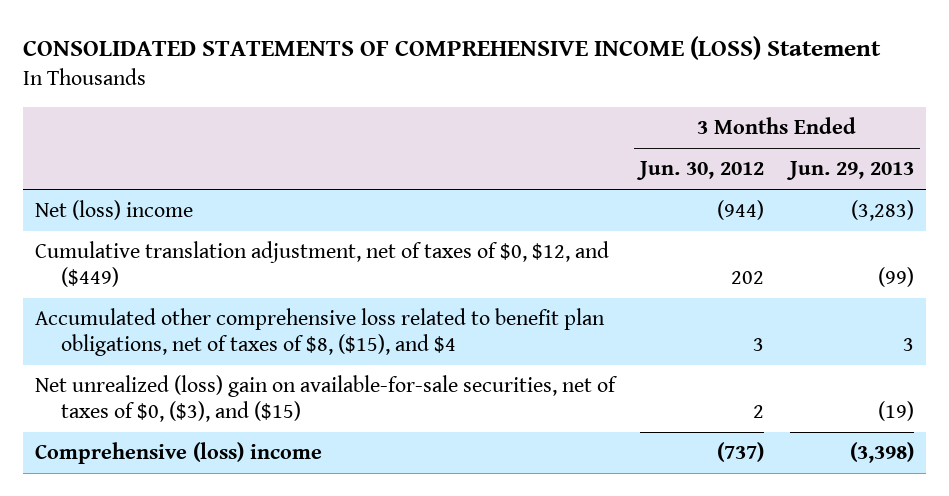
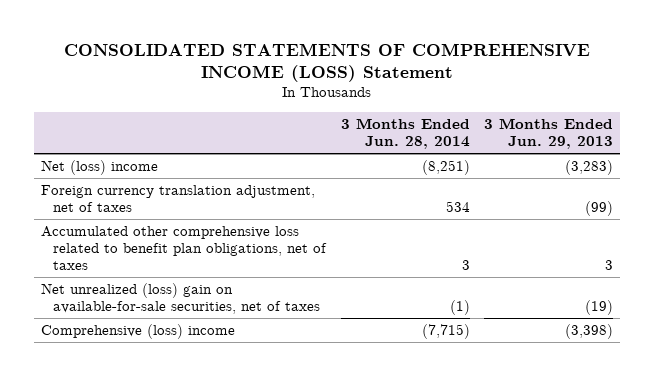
- | 3 Months Ended Jun. 30, 2012 | 3 Months Ended Jun. 29, 2013
+ | 3 Months Ended Jun. 28, 2014 | 3 Months Ended Jun. 29, 2013
- Cumulative translation adjustment, net of taxes of $0, $12, and ($449) | 202 | (99)
- Accumulated other comprehensive loss related to benefit plan obligations, net of taxes of $8, ($15), and $4 | 3 | 3
- Net unrealized (loss) gain on available-for-sale securities, net of taxes of $0, ($3), and ($15) | 2 | (19)
+ Foreign currency translation adjustment, net of taxes | 534 | (99)
+ Accumulated other comprehensive loss related to benefit plan obligations, net of taxes | 3 | 3
+ Net unrealized (loss) gain on available-for-sale securities, net of taxes | (1) | (19)

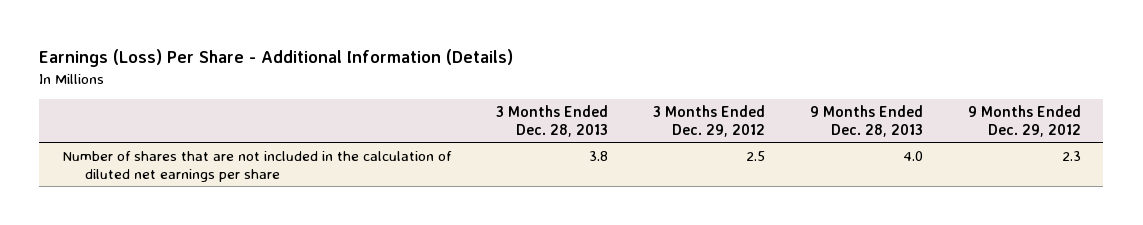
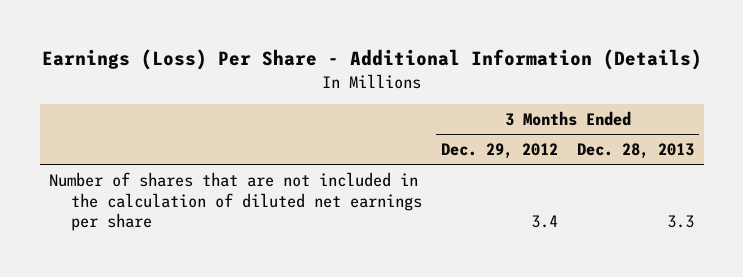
- | 3 Months Ended Dec. 28, 2013 | 3 Months Ended Dec. 29, 2012 | 9 Months Ended Dec. 28, 2013 | 9 Months Ended Dec. 29, 2012
+ | 3 Months Ended Dec. 29, 2012 | 3 Months Ended Dec. 28, 2013
- Number of shares that are not included in the calculation of diluted net earnings per share | 3.8 | 2.5 | 4.0 | 2.3
+ Number of shares that are not included in the calculation of diluted net earnings per share | 3.4 | 3.3

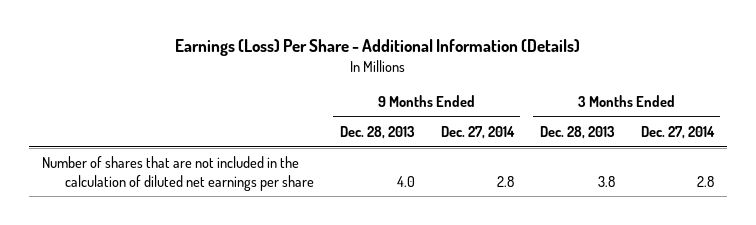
- | 3 Months Ended Dec. 29, 2012 | 3 Months Ended Dec. 28, 2013
+ | 9 Months Ended Dec. 28, 2013 | 9 Months Ended Dec. 27, 2014 | 3 Months Ended Dec. 28, 2013 | 3 Months Ended Dec. 27, 2014
- Number of shares that are not included in the calculation of diluted net earnings per share | 3.4 | 3.3
+ Number of shares that are not included in the calculation of diluted net earnings per share | 4.0 | 2.8 | 3.8 | 2.8

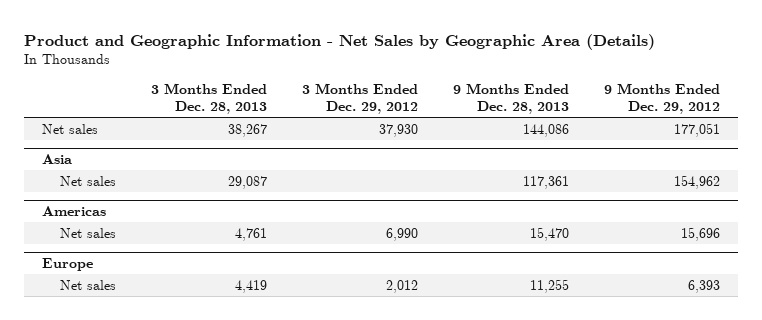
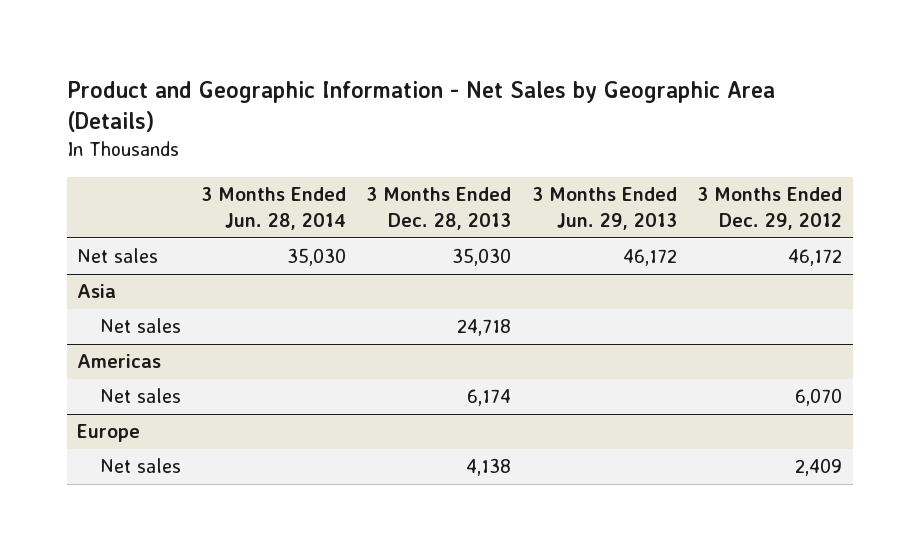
- | 3 Months Ended Dec. 28, 2013 | 3 Months Ended Dec. 29, 2012 | 9 Months Ended Dec. 28, 2013 | 9 Months Ended Dec. 29, 2012
+ | 3 Months Ended Jun. 28, 2014 | 3 Months Ended Dec. 28, 2013 | 3 Months Ended Jun. 29, 2013 | 3 Months Ended Dec. 29, 2012
- Net sales | 38,267 | 37,930 | 144,086 | 177,051
+ Net sales | 35,030 | 35,030 | 46,172 | 46,172
@ Asia
- Net sales | 29,087 | | 117,361 | 154,962
+ Net sales | | 24,718 | |
@ Americas
- Net sales | 4,761 | 6,990 | 15,470 | 15,696
+ Net sales | | 6,174 | | 6,070
@ Europe
- Net sales | 4,419 | 2,012 | 11,255 | 6,393
+ Net sales | | 4,138 | | 2,409

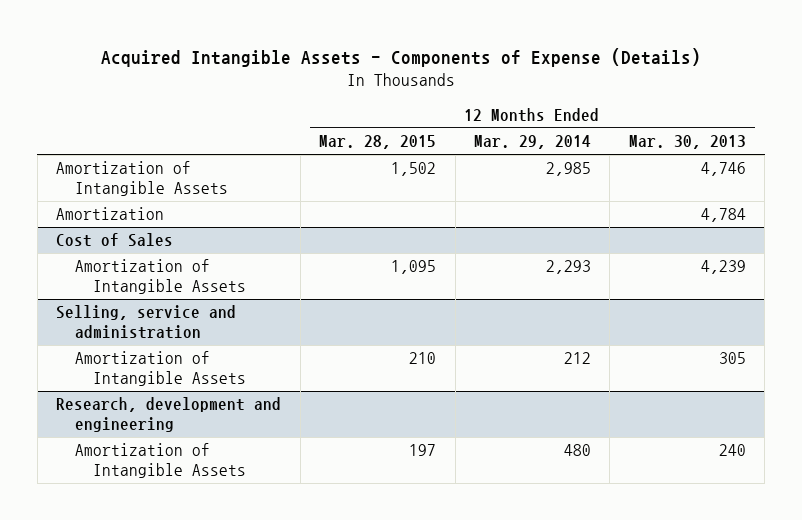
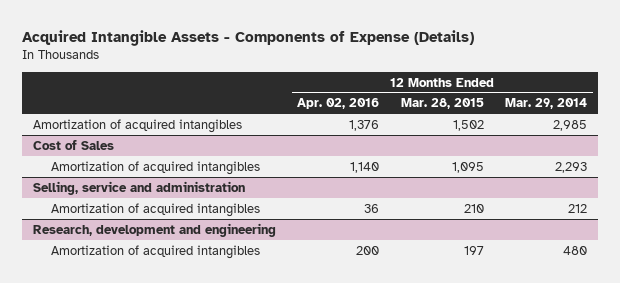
- | 12 Months Ended Mar. 28, 2015 | 12 Months Ended Mar. 29, 2014 | 12 Months Ended Mar. 30, 2013
+ | 12 Months Ended Apr. 02, 2016 | 12 Months Ended Mar. 28, 2015 | 12 Months Ended Mar. 29, 2014
- Amortization of Intangible Assets | 1,502 | 2,985 | 4,746
- Amortization | | | 4,784
+ Amortization of acquired intangibles | 1,376 | 1,502 | 2,985
@ Cost of Sales
- Amortization of Intangible Assets | 1,095 | 2,293 | 4,239
+ Amortization of acquired intangibles | 1,140 | 1,095 | 2,293
@ Selling, service and administration
- Amortization of Intangible Assets | 210 | 212 | 305
+ Amortization of acquired intangibles | 36 | 210 | 212
@ Research, development and engineering
- Amortization of Intangible Assets | 197 | 480 | 240
+ Amortization of acquired intangibles | 200 | 197 | 480

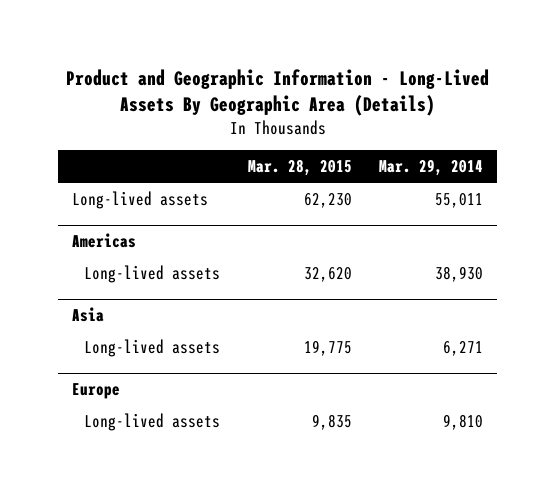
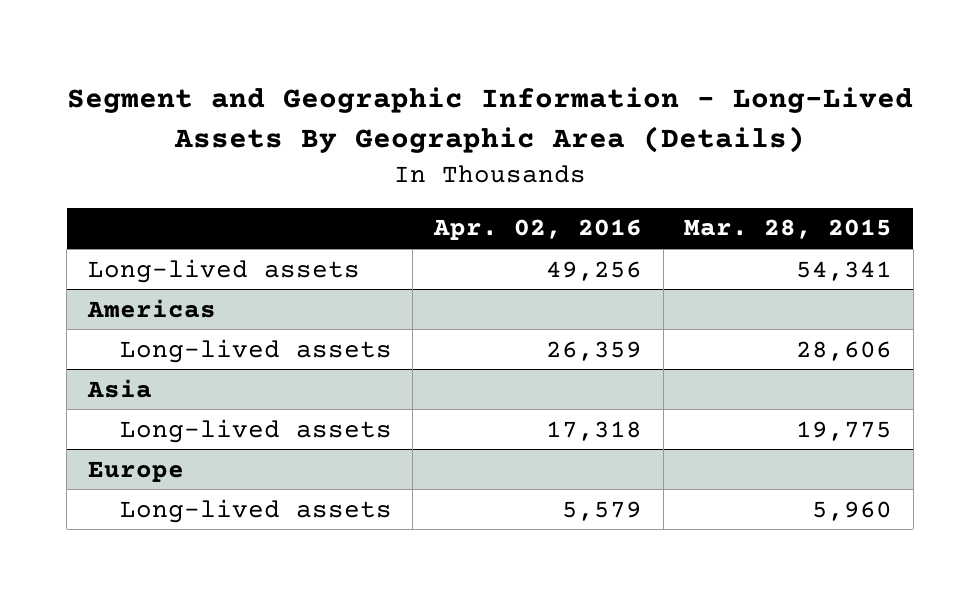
- Product and Geographic Information - Long-Lived Assets By Geographic Area (Details)
+ Segment and Geographic Information - Long-Lived Assets By Geographic Area (Details)
- | Mar. 28, 2015 | Mar. 29, 2014
+ | Apr. 02, 2016 | Mar. 28, 2015
- Long-lived assets | 62,230 | 55,011
+ Long-lived assets | 49,256 | 54,341
@ Americas
- Long-lived assets | 32,620 | 38,930
+ Long-lived assets | 26,359 | 28,606
@ Europe
- Long-lived assets | 9,835 | 9,810
+ Long-lived assets | 5,579 | 5,960

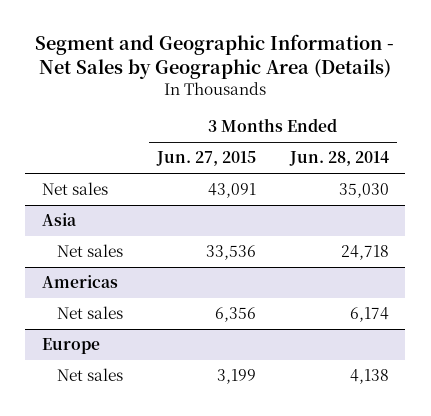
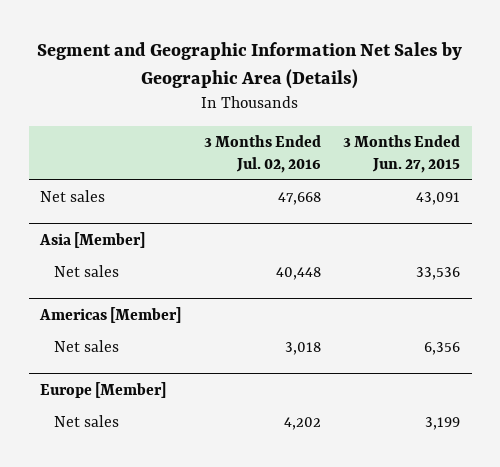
- Segment and Geographic Information - Net Sales by Geographic Area (Details)
+ Segment and Geographic Information Net Sales by Geographic Area (Details)
- | 3 Months Ended Jun. 27, 2015 | 3 Months Ended Jun. 28, 2014
+ | 3 Months Ended Jul. 02, 2016 | 3 Months Ended Jun. 27, 2015
- Asia
+ Asia [Member]
- Americas
+ Americas [Member]
- Europe
+ Europe [Member]

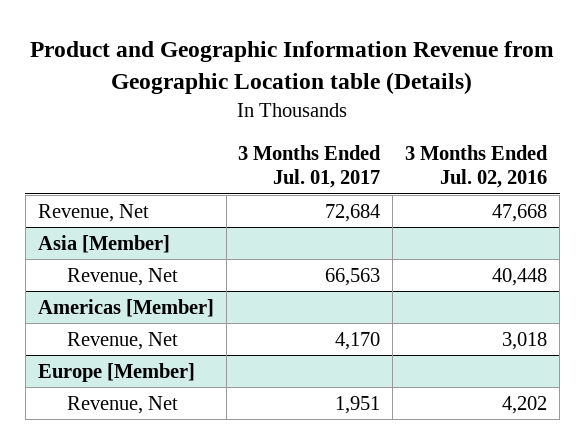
- Segment and Geographic Information Net Sales by Geographic Area (Details)
+ Product and Geographic Information Revenue from Geographic Location table (Details)
- | 3 Months Ended Jul. 02, 2016 | 3 Months Ended Jun. 27, 2015
+ | 3 Months Ended Jul. 01, 2017 | 3 Months Ended Jul. 02, 2016
- Net sales | 47,668 | 43,091
+ Revenue, Net | 72,684 | 47,668
@ Asia [Member]
- Net sales | 40,448 | 33,536
+ Revenue, Net | 66,563 | 40,448
@ Americas [Member]
- Net sales | 3,018 | 6,356
+ Revenue, Net | 4,170 | 3,018
@ Europe [Member]
- Net sales | 4,202 | 3,199
+ Revenue, Net | 1,951 | 4,202

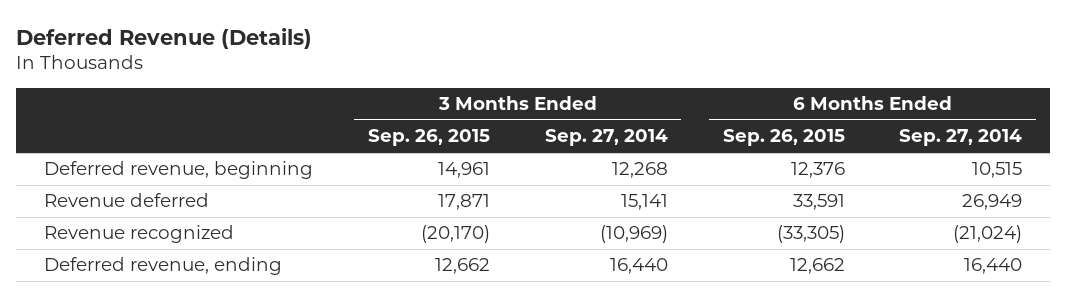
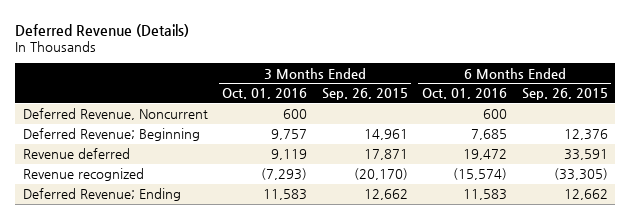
- | 3 Months Ended Sep. 26, 2015 | 3 Months Ended Sep. 27, 2014 | 6 Months Ended Sep. 26, 2015 | 6 Months Ended Sep. 27, 2014
+ | 3 Months Ended Oct. 01, 2016 | 3 Months Ended Sep. 26, 2015 | 6 Months Ended Oct. 01, 2016 | 6 Months Ended Sep. 26, 2015
- Deferred revenue, beginning | 14,961 | 12,268 | 12,376 | 10,515
+ Deferred Revenue, Noncurrent | 600 | | 600 |
+ Deferred Revenue; Beginning | 9,757 | 14,961 | 7,685 | 12,376
- Deferred revenue, ending | 12,662 | 16,440 | 12,662 | 16,440
+ Deferred Revenue; Ending | 11,583 | 12,662 | 11,583 | 12,662

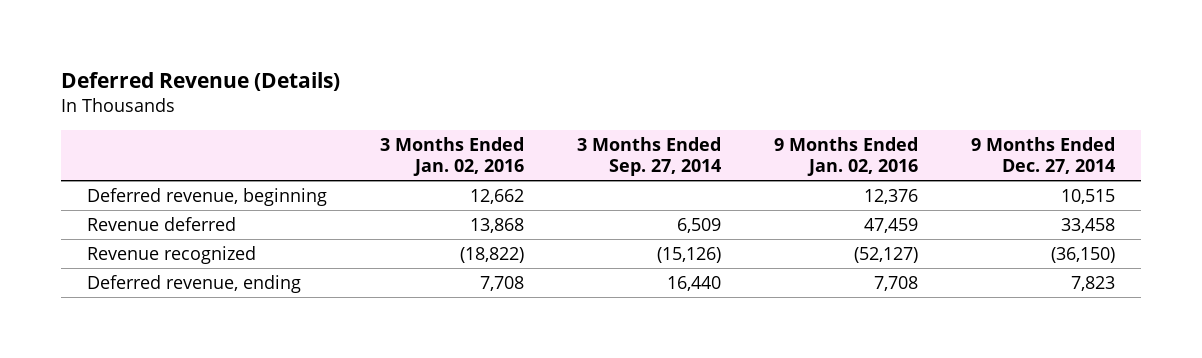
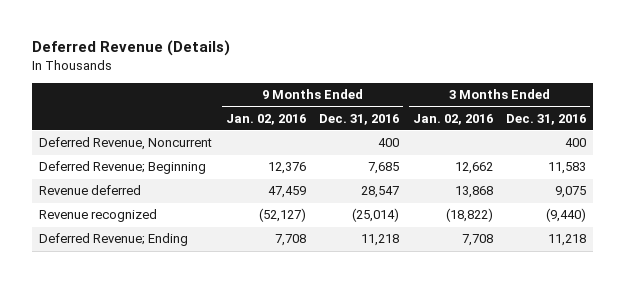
- | 3 Months Ended Jan. 02, 2016 | 3 Months Ended Sep. 27, 2014 | 9 Months Ended Jan. 02, 2016 | 9 Months Ended Dec. 27, 2014
+ | 9 Months Ended Jan. 02, 2016 | 9 Months Ended Dec. 31, 2016 | 3 Months Ended Jan. 02, 2016 | 3 Months Ended Dec. 31, 2016
- Deferred revenue, beginning | 12,662 | | 12,376 | 10,515
+ Deferred Revenue, Noncurrent | | 400 | | 400
+ Deferred Revenue; Beginning | 12,376 | 7,685 | 12,662 | 11,583
- Deferred revenue, ending | 7,708 | 16,440 | 7,708 | 7,823
+ Deferred Revenue; Ending | 7,708 | 11,218 | 7,708 | 11,218

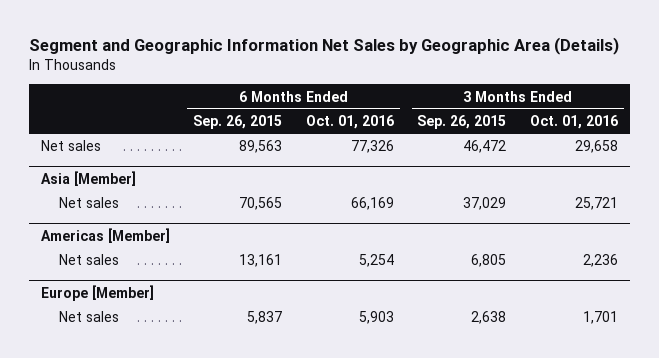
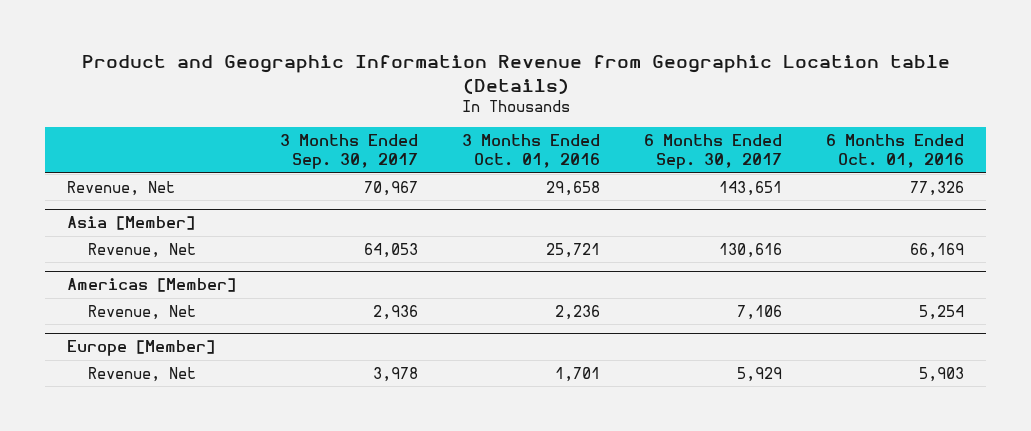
- Segment and Geographic Information Net Sales by Geographic Area (Details)
+ Product and Geographic Information Revenue from Geographic Location table (Details)
- | 6 Months Ended Sep. 26, 2015 | 6 Months Ended Oct. 01, 2016 | 3 Months Ended Sep. 26, 2015 | 3 Months Ended Oct. 01, 2016
+ | 3 Months Ended Sep. 30, 2017 | 3 Months Ended Oct. 01, 2016 | 6 Months Ended Sep. 30, 2017 | 6 Months Ended Oct. 01, 2016
- Net sales | 89,563 | 77,326 | 46,472 | 29,658
+ Revenue, Net | 70,967 | 29,658 | 143,651 | 77,326
@ Asia [Member]
- Net sales | 70,565 | 66,169 | 37,029 | 25,721
+ Revenue, Net | 64,053 | 25,721 | 130,616 | 66,169
@ Americas [Member]
- Net sales | 13,161 | 5,254 | 6,805 | 2,236
+ Revenue, Net | 2,936 | 2,236 | 7,106 | 5,254
@ Europe [Member]
- Net sales | 5,837 | 5,903 | 2,638 | 1,701
+ Revenue, Net | 3,978 | 1,701 | 5,929 | 5,903

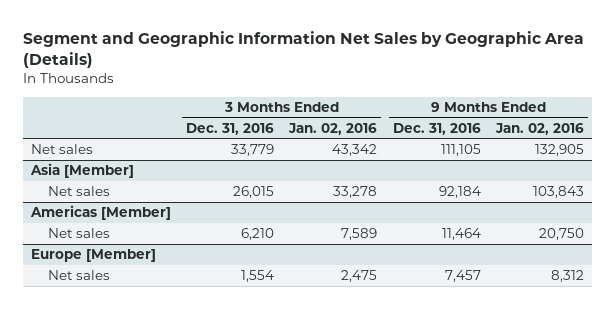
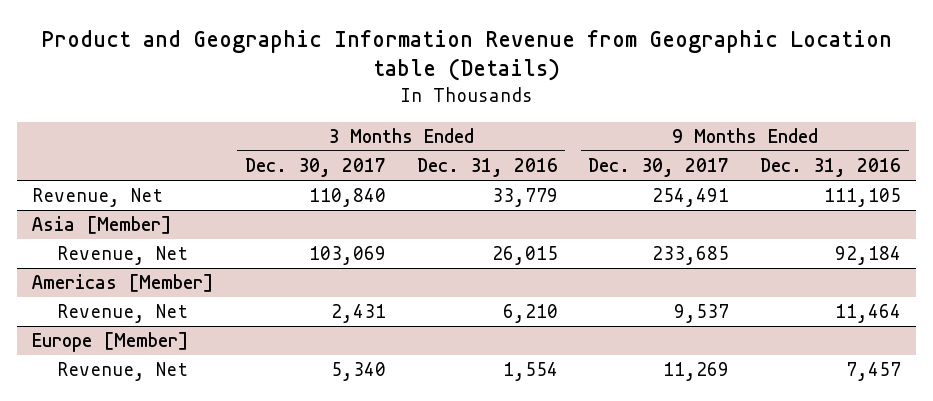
- Segment and Geographic Information Net Sales by Geographic Area (Details)
+ Product and Geographic Information Revenue from Geographic Location table (Details)
- | 3 Months Ended Dec. 31, 2016 | 3 Months Ended Jan. 02, 2016 | 9 Months Ended Dec. 31, 2016 | 9 Months Ended Jan. 02, 2016
+ | 3 Months Ended Dec. 30, 2017 | 3 Months Ended Dec. 31, 2016 | 9 Months Ended Dec. 30, 2017 | 9 Months Ended Dec. 31, 2016
- Net sales | 33,779 | 43,342 | 111,105 | 132,905
+ Revenue, Net | 110,840 | 33,779 | 254,491 | 111,105
@ Asia [Member]
- Net sales | 26,015 | 33,278 | 92,184 | 103,843
+ Revenue, Net | 103,069 | 26,015 | 233,685 | 92,184
@ Americas [Member]
- Net sales | 6,210 | 7,589 | 11,464 | 20,750
+ Revenue, Net | 2,431 | 6,210 | 9,537 | 11,464
@ Europe [Member]
- Net sales | 1,554 | 2,475 | 7,457 | 8,312
+ Revenue, Net | 5,340 | 1,554 | 11,269 | 7,457

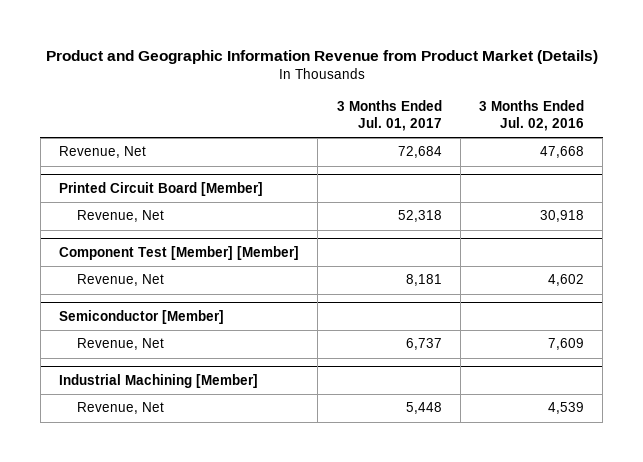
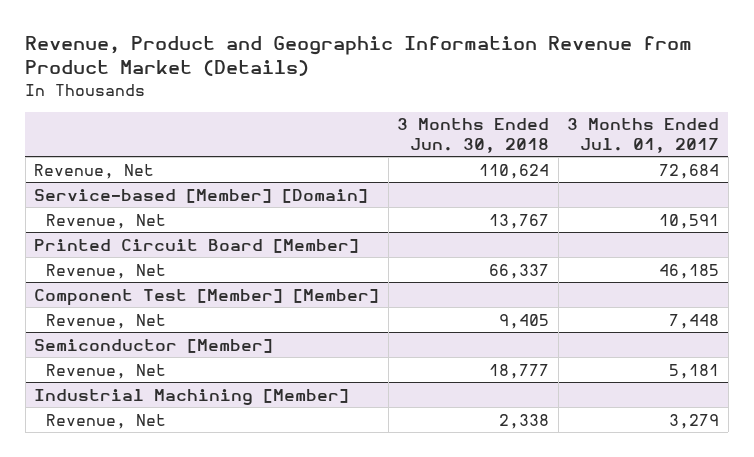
- Product and Geographic Information Revenue from Product Market (Details)
+ Revenue, Product and Geographic Information Revenue from Product Market (Details)
- | 3 Months Ended Jul. 01, 2017 | 3 Months Ended Jul. 02, 2016
+ | 3 Months Ended Jun. 30, 2018 | 3 Months Ended Jul. 01, 2017
+ Service-based [Member] [Domain]
+ Revenue, Net | 13,767 | 10,591
@ Printed Circuit Board [Member]
- Revenue, Net | 52,318 | 30,918
+ Revenue, Net | 66,337 | 46,185
@ Component Test [Member] [Member]
- Revenue, Net | 8,181 | 4,602
+ Revenue, Net | 9,405 | 7,448
@ Semiconductor [Member]
- Revenue, Net | 6,737 | 7,609
+ Revenue, Net | 18,777 | 5,181
@ Industrial Machining [Member]
- Revenue, Net | 5,448 | 4,539
+ Revenue, Net | 2,338 | 3,279

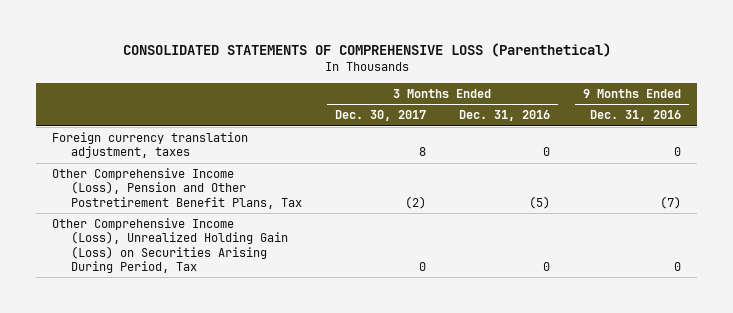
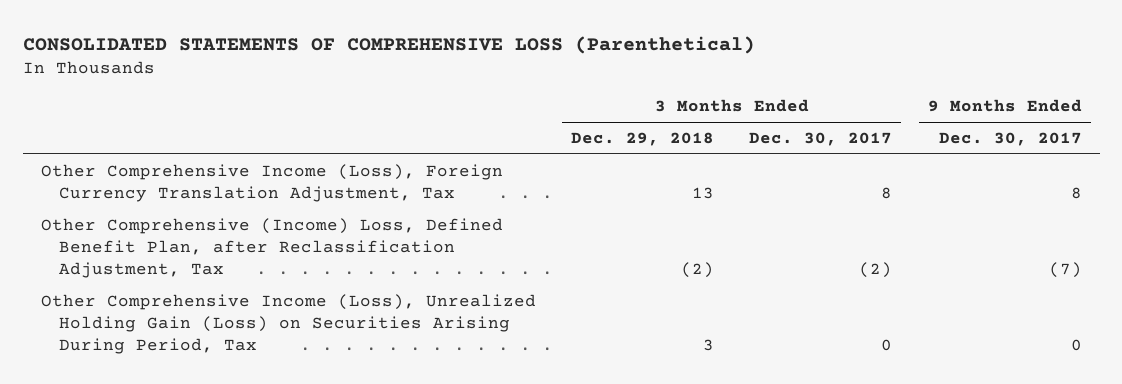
- | 3 Months Ended Dec. 30, 2017 | 3 Months Ended Dec. 31, 2016 | 9 Months Ended Dec. 31, 2016
+ | 3 Months Ended Dec. 29, 2018 | 3 Months Ended Dec. 30, 2017 | 9 Months Ended Dec. 30, 2017
- Foreign currency translation adjustment, taxes | 8 | 0 | 0
- Other Comprehensive Income (Loss), Pension and Other Postretirement Benefit Plans, Tax | (2) | (5) | (7)
+ Other Comprehensive Income (Loss), Foreign Currency Translation Adjustment, Tax | 13 | 8 | 8
+ Other Comprehensive (Income) Loss, Defined Benefit Plan, after Reclassification Adjustment, Tax | (2) | (2) | (7)

